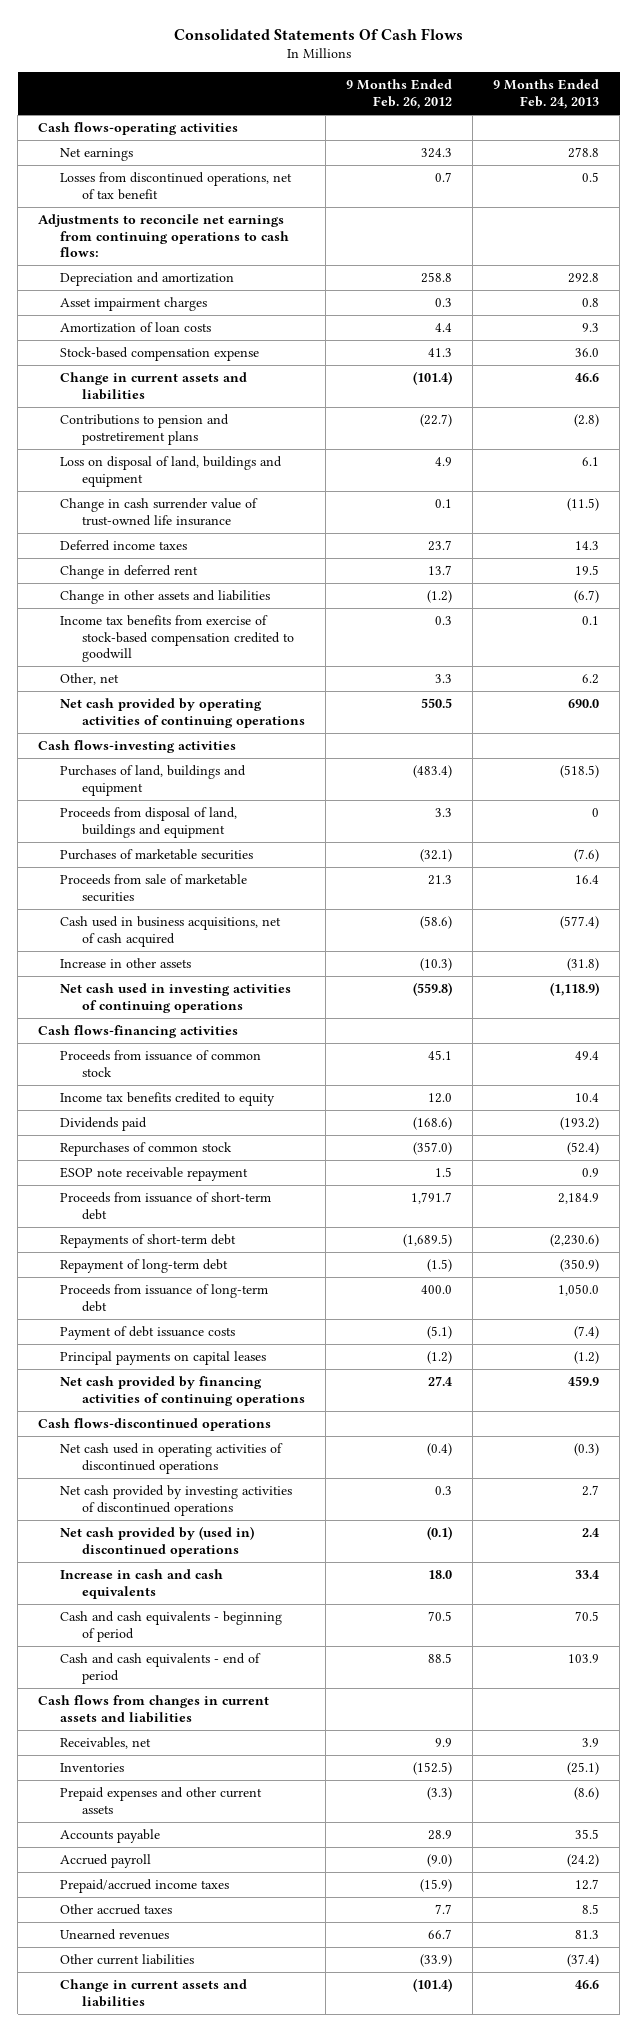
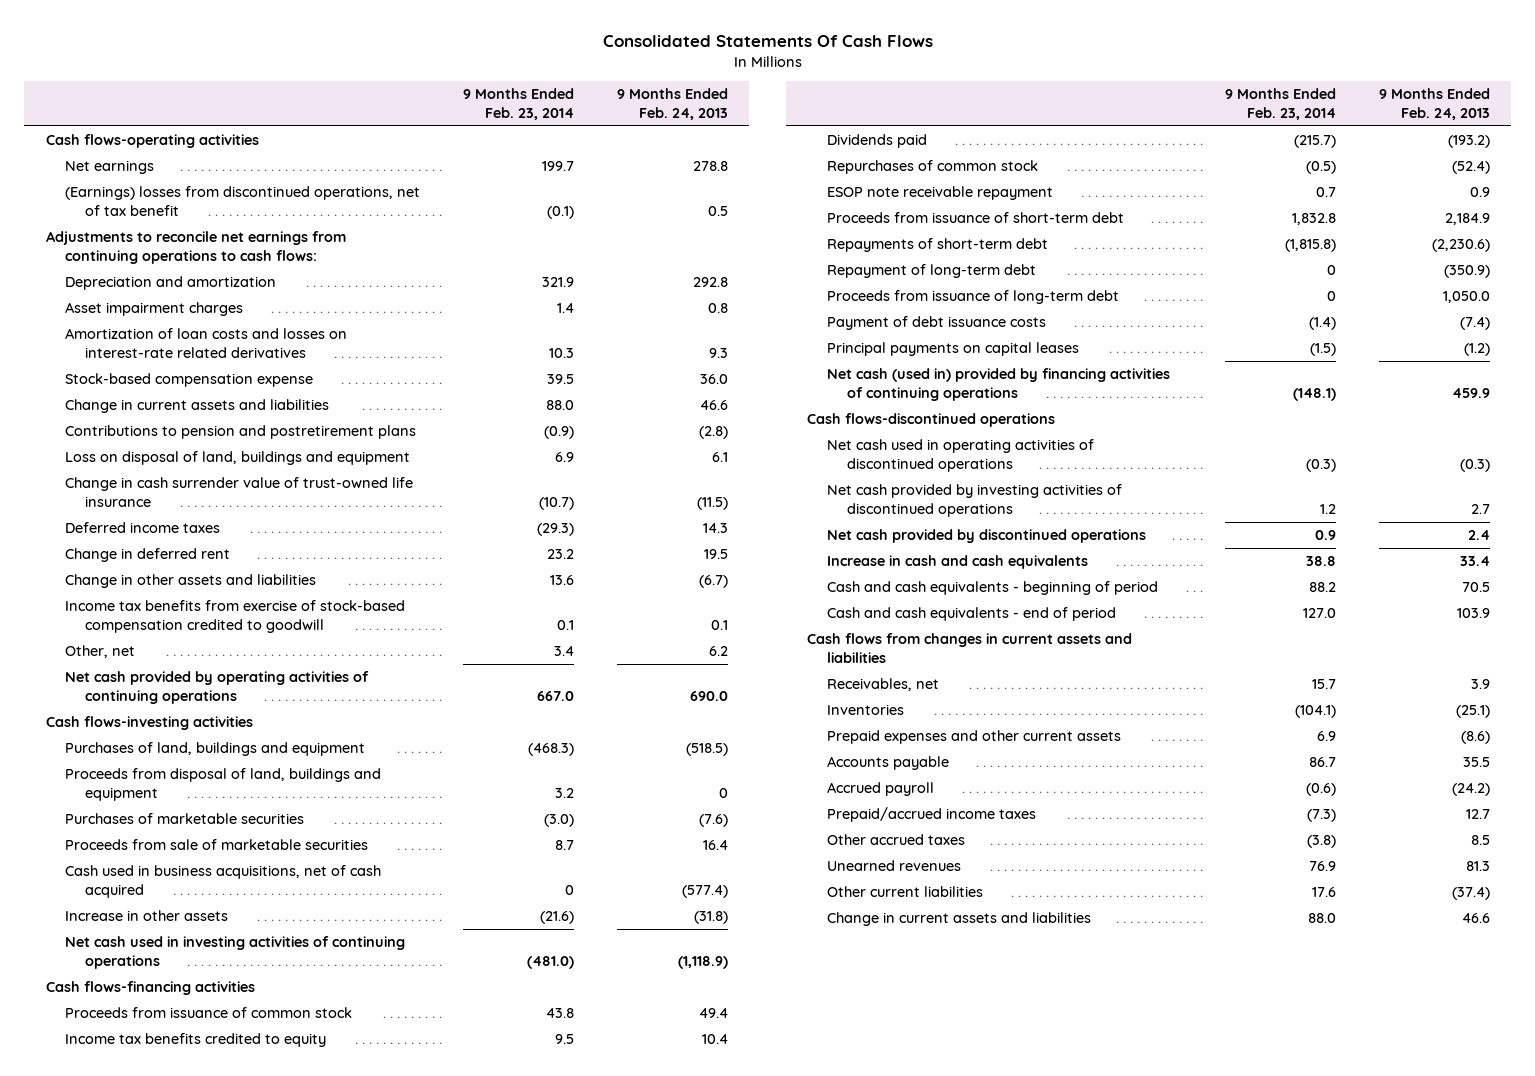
- | 9 Months Ended Feb. 26, 2012 | 9 Months Ended Feb. 24, 2013
+ | 9 Months Ended Feb. 23, 2014 | 9 Months Ended Feb. 24, 2013
- Losses from discontinued operations, net of tax benefit | 0.7 | 0.5
+ (Earnings) losses from discontinued operations, net of tax benefit | (0.1) | 0.5
- Amortization of loan costs | 4.4 | 9.3
+ Amortization of loan costs and losses on interest-rate related derivatives | 10.3 | 9.3
- Net cash provided by financing activities of continuing operations | 27.4 | 459.9
+ Net cash (used in) provided by financing activities of continuing operations | (148.1) | 459.9
- Net cash provided by (used in) discontinued operations | (0.1) | 2.4
+ Net cash provided by discontinued operations | 0.9 | 2.4

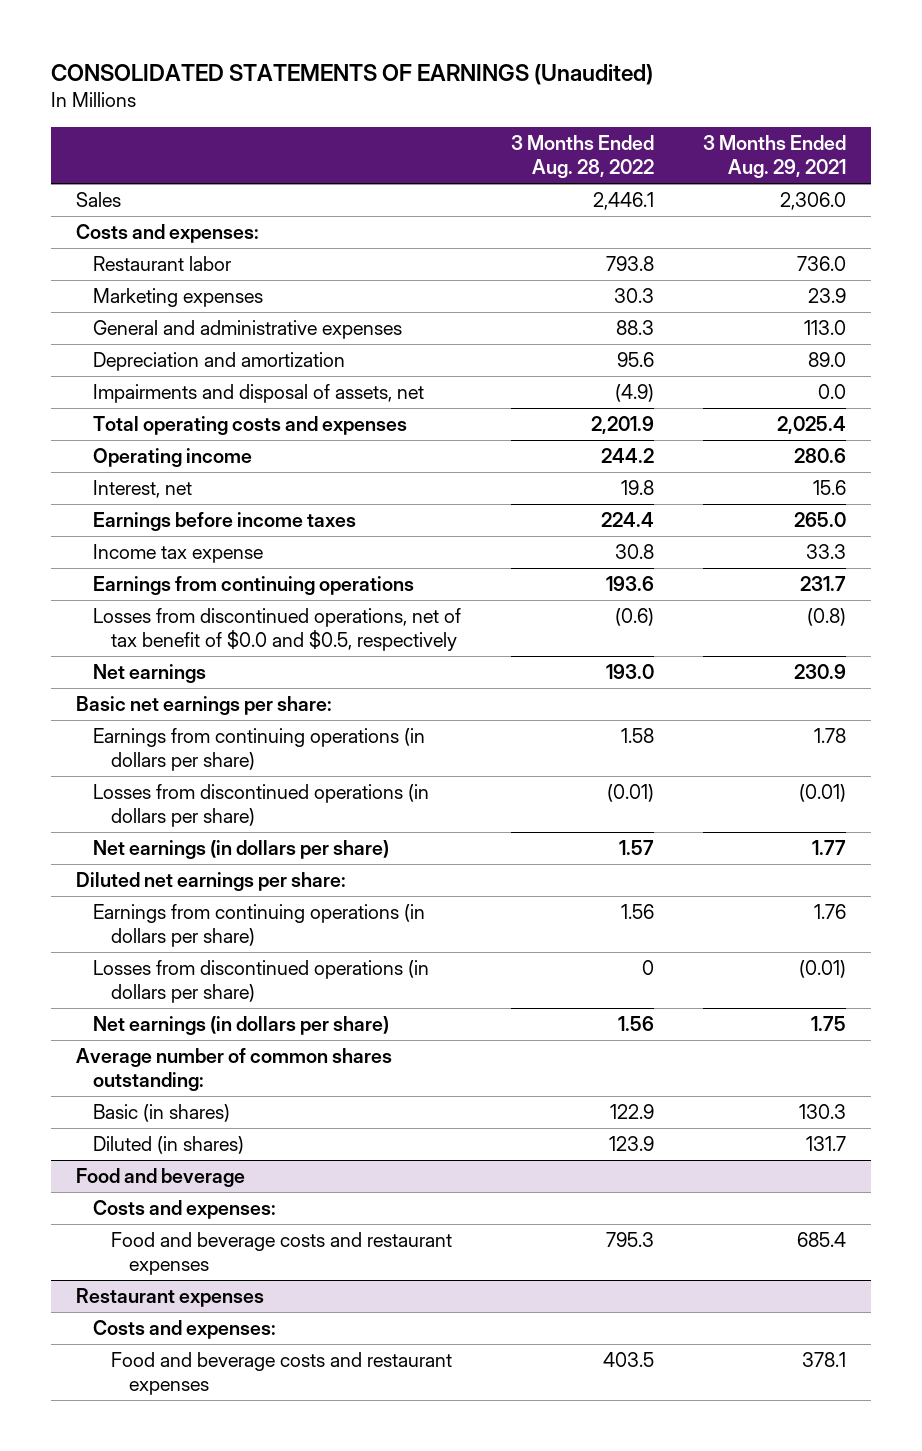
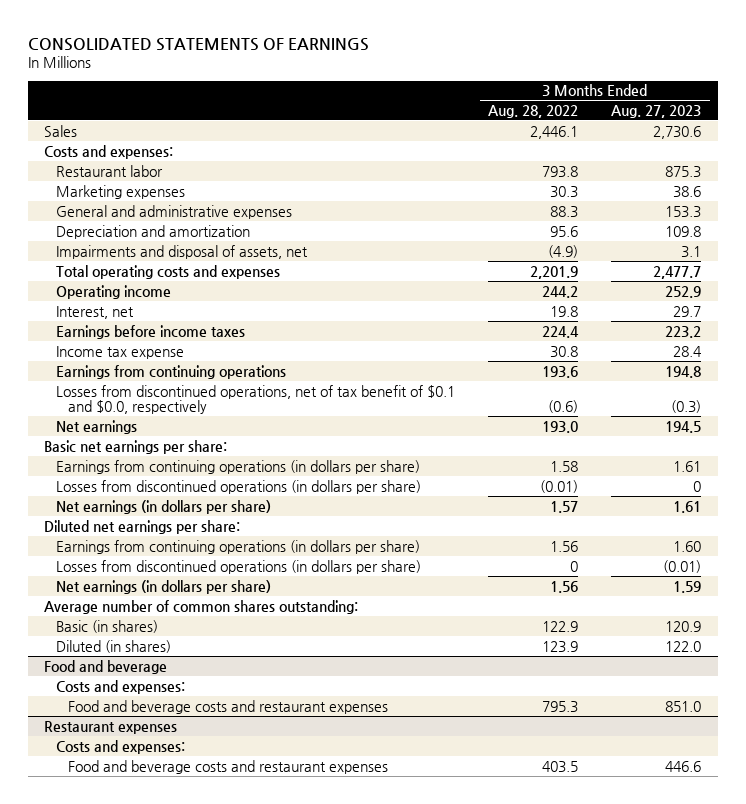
- CONSOLIDATED STATEMENTS OF EARNINGS (Unaudited)
+ CONSOLIDATED STATEMENTS OF EARNINGS
- | 3 Months Ended Aug. 28, 2022 | 3 Months Ended Aug. 29, 2021
+ | 3 Months Ended Aug. 28, 2022 | 3 Months Ended Aug. 27, 2023
- Losses from discontinued operations, net of tax benefit of $0.0 and $0.5, respectively | (0.6) | (0.8)
+ Losses from discontinued operations, net of tax benefit of $0.1 and $0.0, respectively | (0.6) | (0.3)

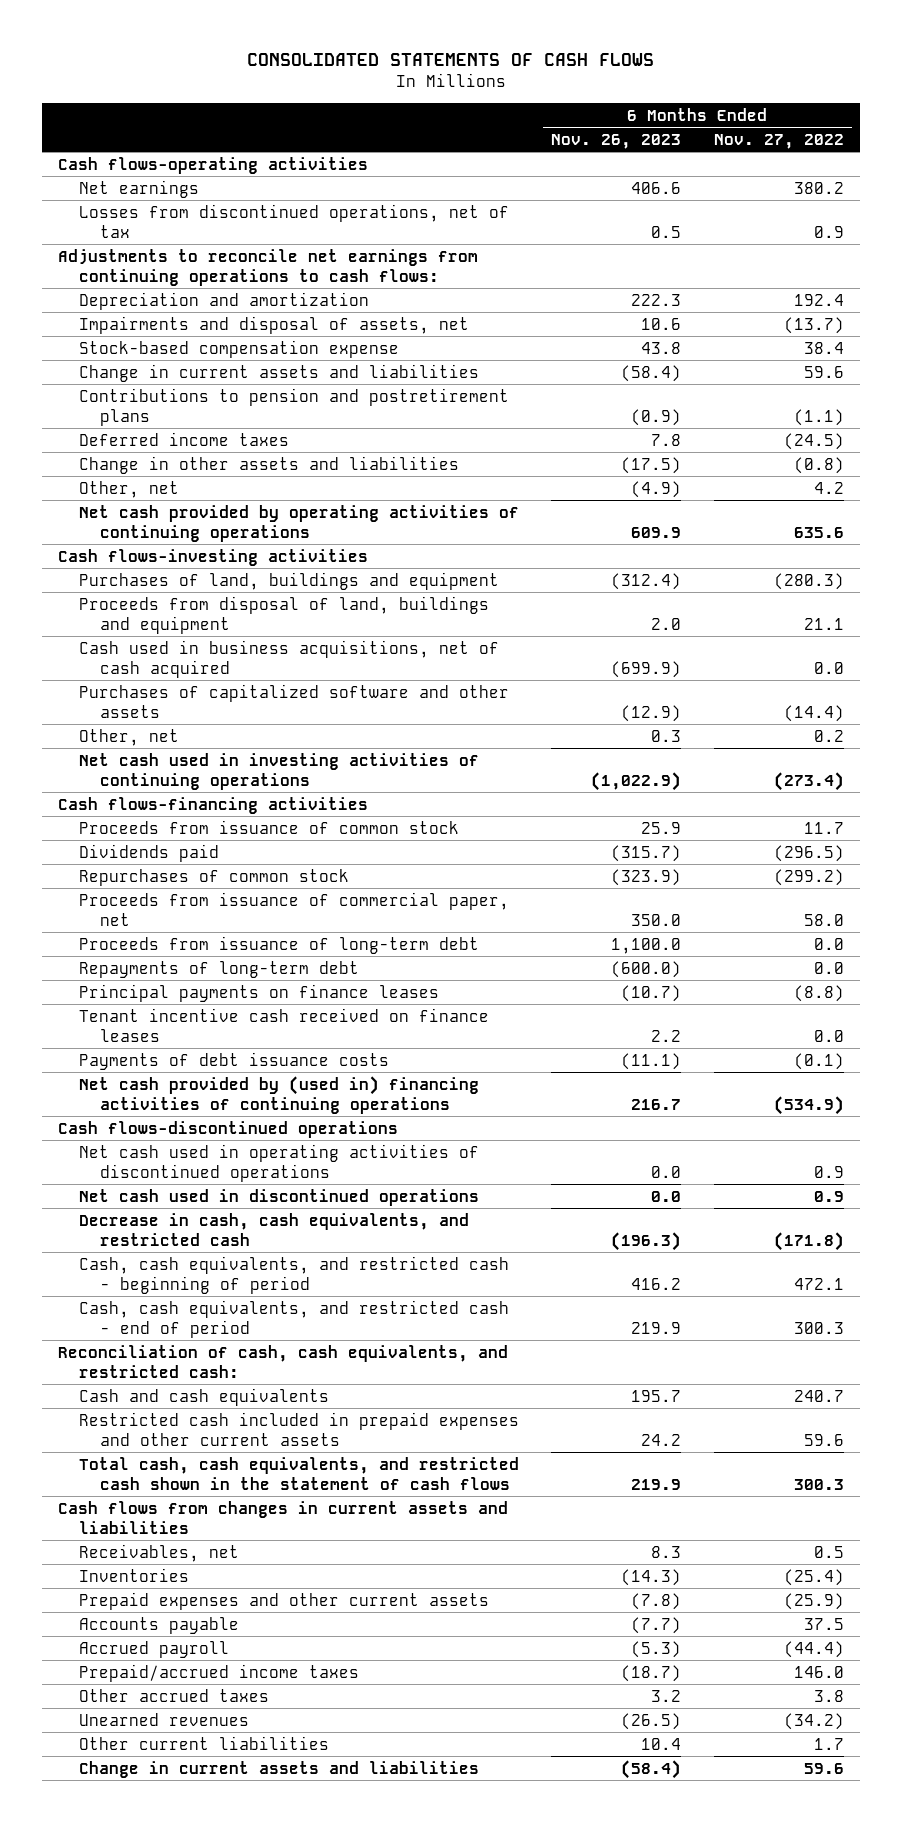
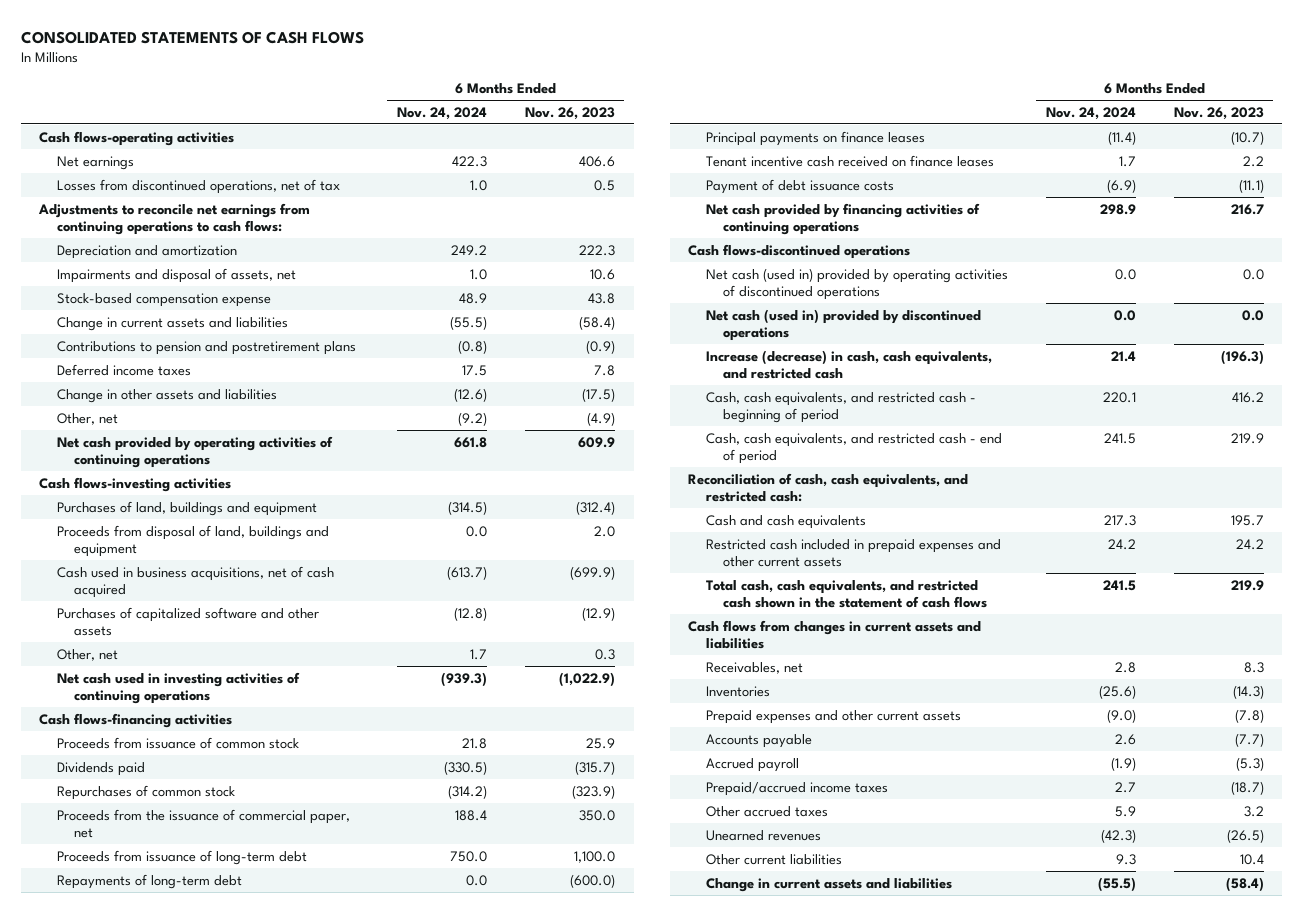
- | 6 Months Ended Nov. 26, 2023 | 6 Months Ended Nov. 27, 2022
+ | 6 Months Ended Nov. 24, 2024 | 6 Months Ended Nov. 26, 2023
- Proceeds from issuance of commercial paper, net | 350.0 | 58.0
+ Proceeds from the issuance of commercial paper, net | 188.4 | 350.0
- Payments of debt issuance costs | (11.1) | (0.1)
- Net cash provided by (used in) financing activities of continuing operations | 216.7 | (534.9)
+ Payment of debt issuance costs | (6.9) | (11.1)
+ Net cash provided by financing activities of continuing operations | 298.9 | 216.7
- Net cash used in operating activities of discontinued operations | 0.0 | 0.9
- Net cash used in discontinued operations | 0.0 | 0.9
- Decrease in cash, cash equivalents, and restricted cash | (196.3) | (171.8)
+ Net cash (used in) provided by operating activities of discontinued operations | 0.0 | 0.0
+ Net cash (used in) provided by discontinued operations | 0.0 | 0.0
+ Increase (decrease) in cash, cash equivalents, and restricted cash | 21.4 | (196.3)

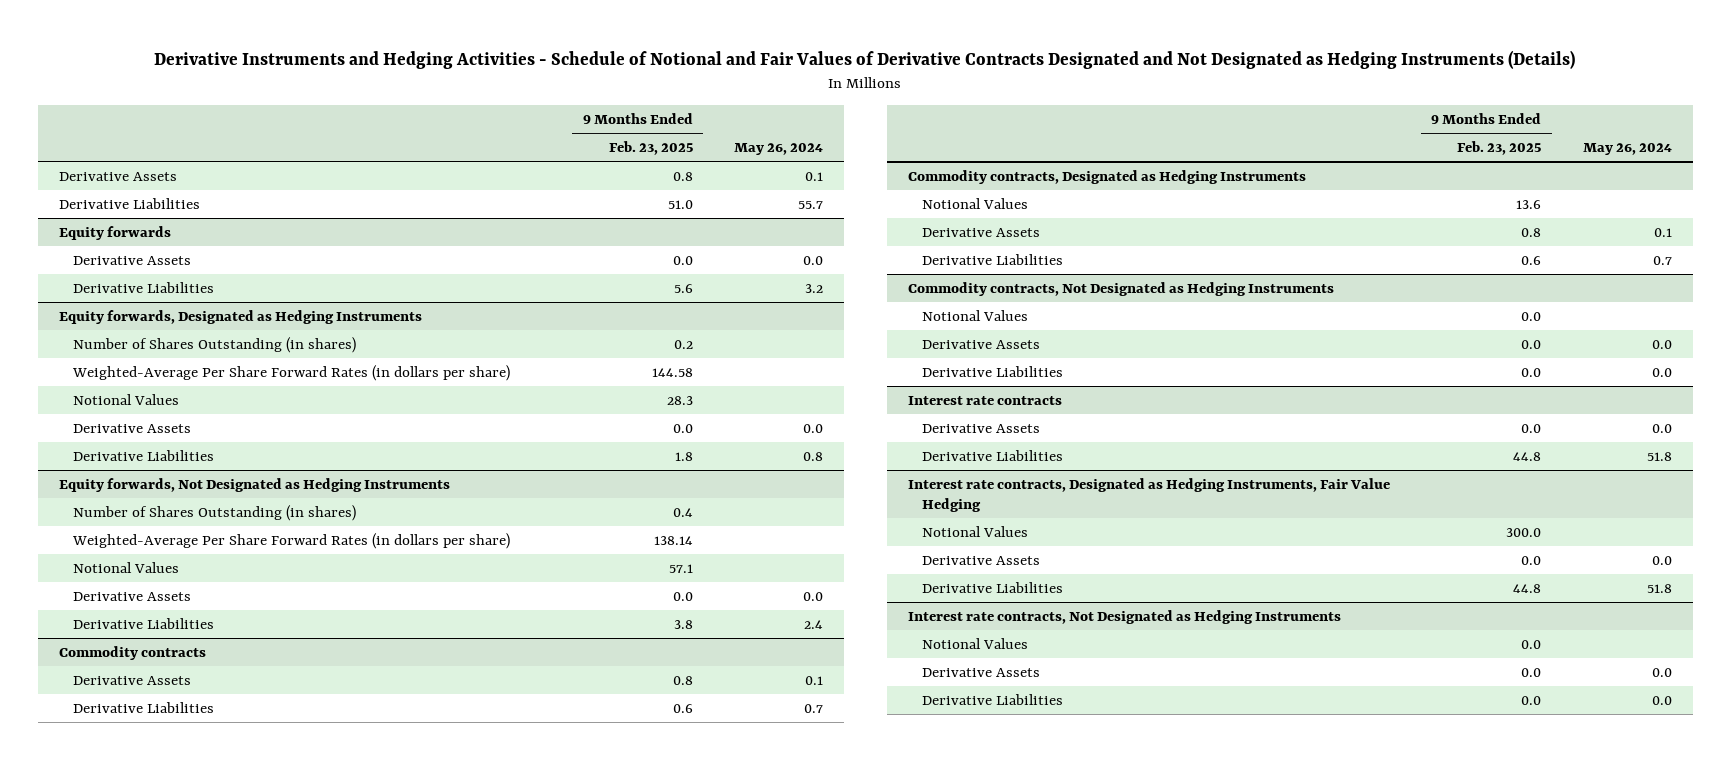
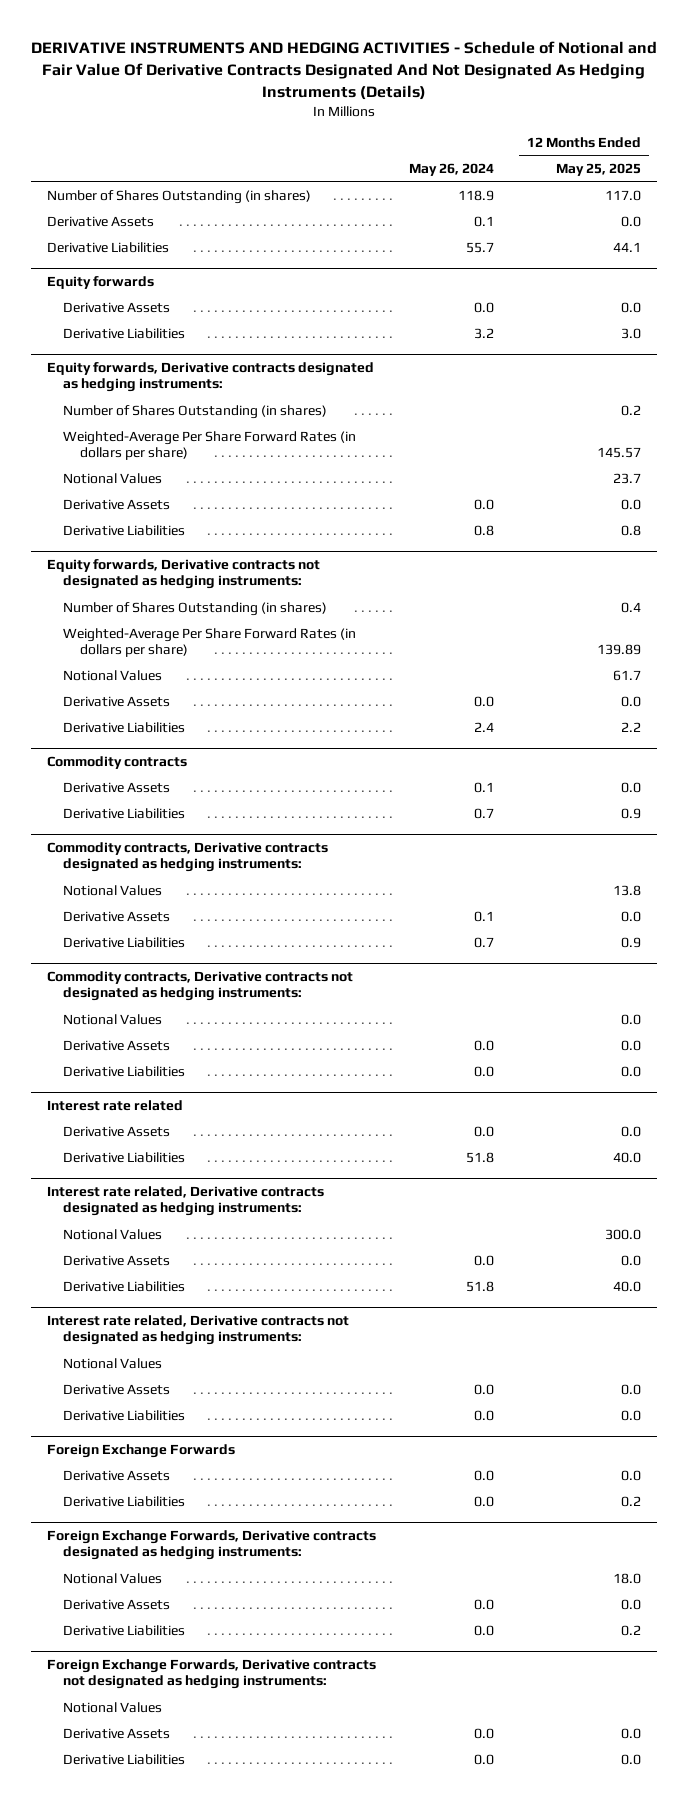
- Derivative Instruments and Hedging Activities - Schedule of Notional and Fair Values of Derivative Contracts Designated and Not Designated as Hedging Instruments (Details)
+ DERIVATIVE INSTRUMENTS AND HEDGING ACTIVITIES - Schedule of Notional and Fair Value Of Derivative Contracts Designated And Not Designated As Hedging Instruments (Details)
- | 9 Months Ended Feb. 23, 2025 | May 26, 2024
+ | May 26, 2024 | 12 Months Ended May 25, 2025
+ Number of Shares Outstanding (in shares) | 118.9 | 117.0
- Equity forwards, Designated as Hedging Instruments
+ Equity forwards, Derivative contracts designated as hedging instruments:
- Equity forwards, Not Designated as Hedging Instruments
+ Equity forwards, Derivative contracts not designated as hedging instruments:
- Commodity contracts, Designated as Hedging Instruments
+ Commodity contracts, Derivative contracts designated as hedging instruments:
- Commodity contracts, Not Designated as Hedging Instruments
+ Commodity contracts, Derivative contracts not designated as hedging instruments:
- Interest rate contracts
+ Interest rate related
- Interest rate contracts, Designated as Hedging Instruments, Fair Value Hedging
+ Interest rate related, Derivative contracts designated as hedging instruments:
- Interest rate contracts, Not Designated as Hedging Instruments
+ Interest rate related, Derivative contracts not designated as hedging instruments:
+ Foreign Exchange Forwards
+ Derivative Assets | 0.0 | 0.0
+ Derivative Liabilities | 0.0 | 0.2
+ Foreign Exchange Forwards, Derivative contracts designated as hedging instruments:
+ Notional Values | | 18.0
+ Derivative Assets | 0.0 | 0.0
+ Derivative Liabilities | 0.0 | 0.2
+ Foreign Exchange Forwards, Derivative contracts not designated as hedging instruments:
+ Notional Values
+ Derivative Assets | 0.0 | 0.0
+ Derivative Liabilities | 0.0 | 0.0

